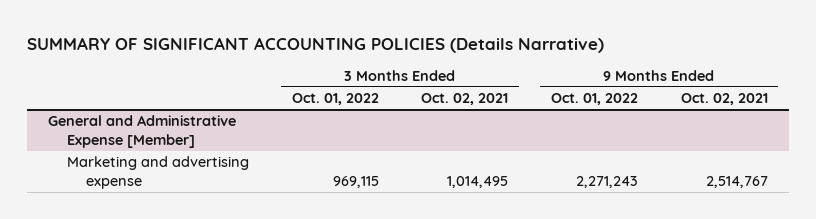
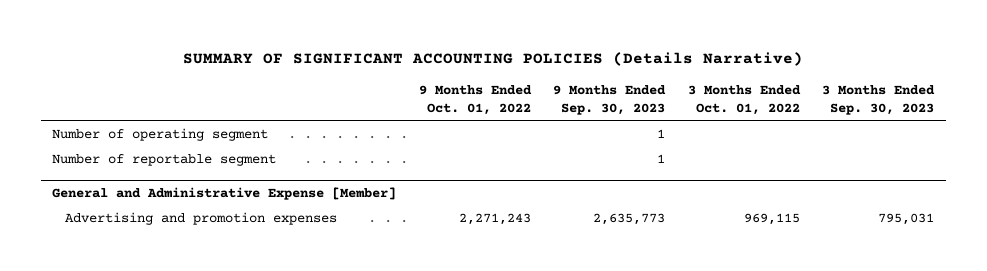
- | 3 Months Ended Oct. 01, 2022 | 3 Months Ended Oct. 02, 2021 | 9 Months Ended Oct. 01, 2022 | 9 Months Ended Oct. 02, 2021
+ | 9 Months Ended Oct. 01, 2022 | 9 Months Ended Sep. 30, 2023 | 3 Months Ended Oct. 01, 2022 | 3 Months Ended Sep. 30, 2023
+ Number of operating segment | | 1 | |
+ Number of reportable segment | | 1 | |
@ General and Administrative Expense [Member]
- Marketing and advertising expense | 969,115 | 1,014,495 | 2,271,243 | 2,514,767
+ Advertising and promotion expenses | 2,271,243 | 2,635,773 | 969,115 | 795,031

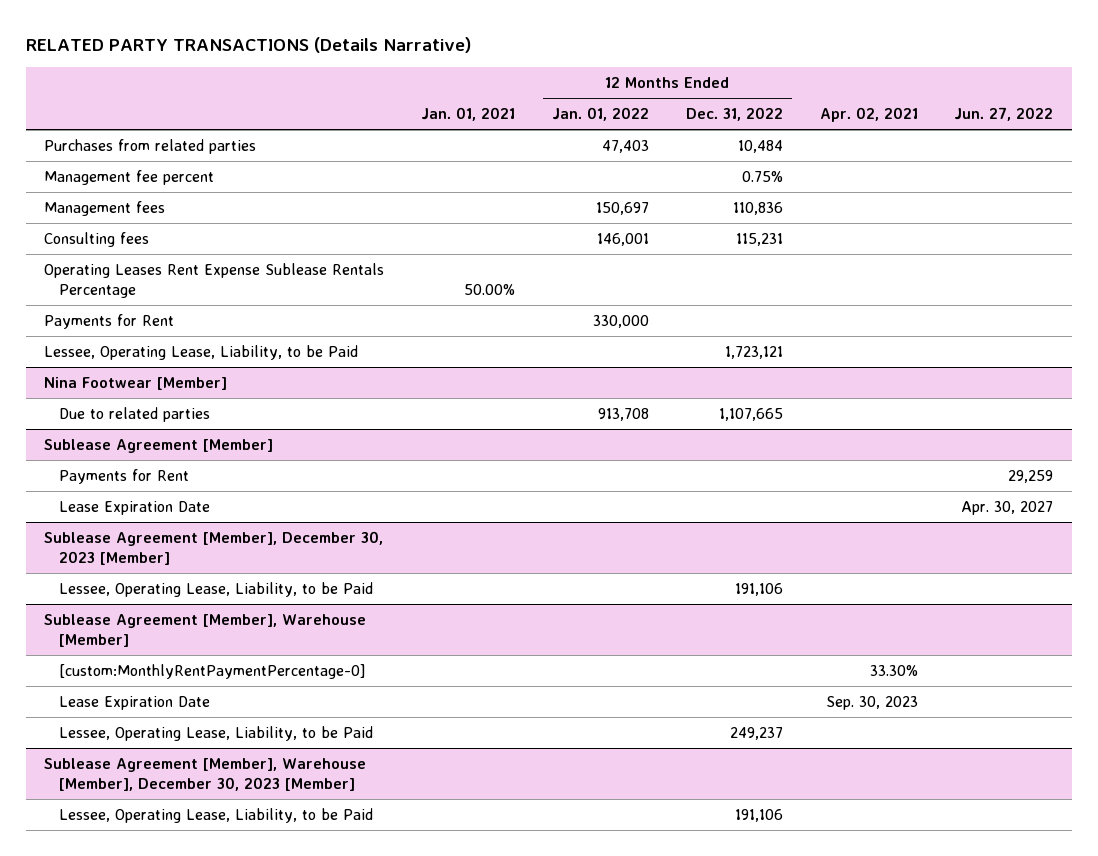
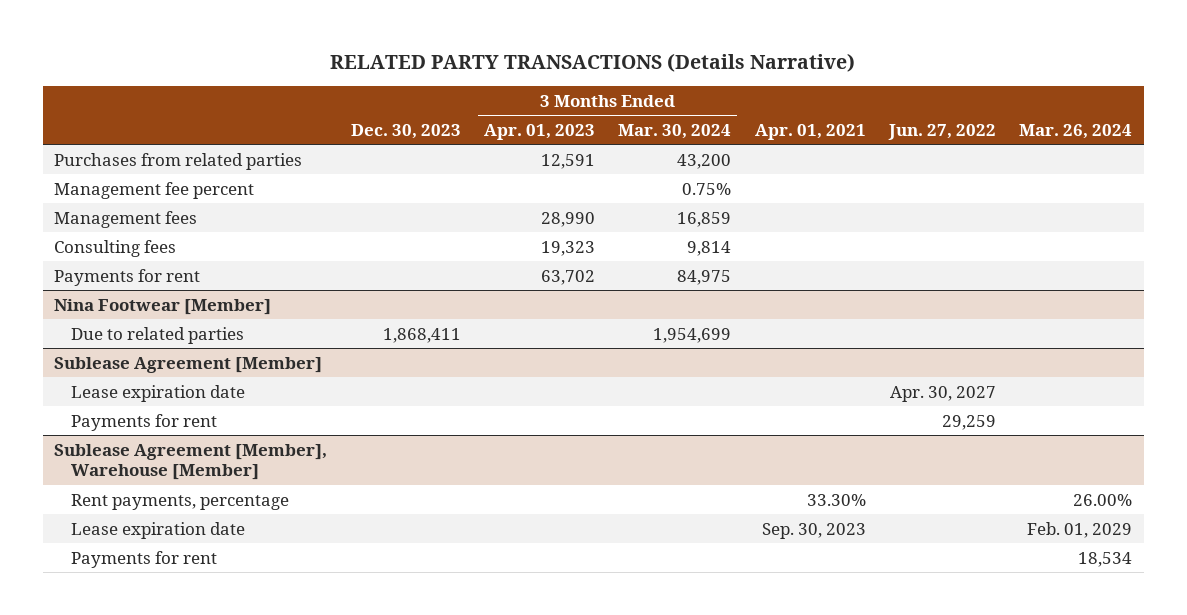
- | Jan. 01, 2021 | 12 Months Ended Jan. 01, 2022 | 12 Months Ended Dec. 31, 2022 | Apr. 02, 2021 | Jun. 27, 2022
+ | Dec. 30, 2023 | 3 Months Ended Apr. 01, 2023 | 3 Months Ended Mar. 30, 2024 | Apr. 01, 2021 | Jun. 27, 2022 | Mar. 26, 2024
- Operating Leases Rent Expense Sublease Rentals Percentage | 50.00% | | | |
- Payments for Rent | | 330,000 | | |
- Lessee, Operating Lease, Liability, to be Paid | | | 1,723,121 | |
+ Payments for rent | | 63,702 | 84,975 | | |
@ Sublease Agreement [Member]
- Payments for Rent | | | | | 29,259
- Lease Expiration Date | | | | | Apr. 30, 2027
- Sublease Agreement [Member], December 30, 2023 [Member]
- Lessee, Operating Lease, Liability, to be Paid | | | 191,106 | |
@ Sublease Agreement [Member]
+ Lease expiration date | | | | | Apr. 30, 2027 |
+ Payments for rent | | | | | 29,259 |
@ Sublease Agreement [Member], Warehouse [Member]
- [custom:MonthlyRentPaymentPercentage-0] | | | | 33.30% |
- Lease Expiration Date | | | | Sep. 30, 2023 |
- Lessee, Operating Lease, Liability, to be Paid | | | 249,237 | |
- Sublease Agreement [Member], Warehouse [Member], December 30, 2023 [Member]
- Lessee, Operating Lease, Liability, to be Paid | | | 191,106 | |
@ Sublease Agreement [Member], Warehouse [Member]
+ Rent payments, percentage | | | | 33.30% | | 26.00%
+ Lease expiration date | | | | Sep. 30, 2023 | | Feb. 01, 2029
+ Payments for rent | | | | | | 18,534

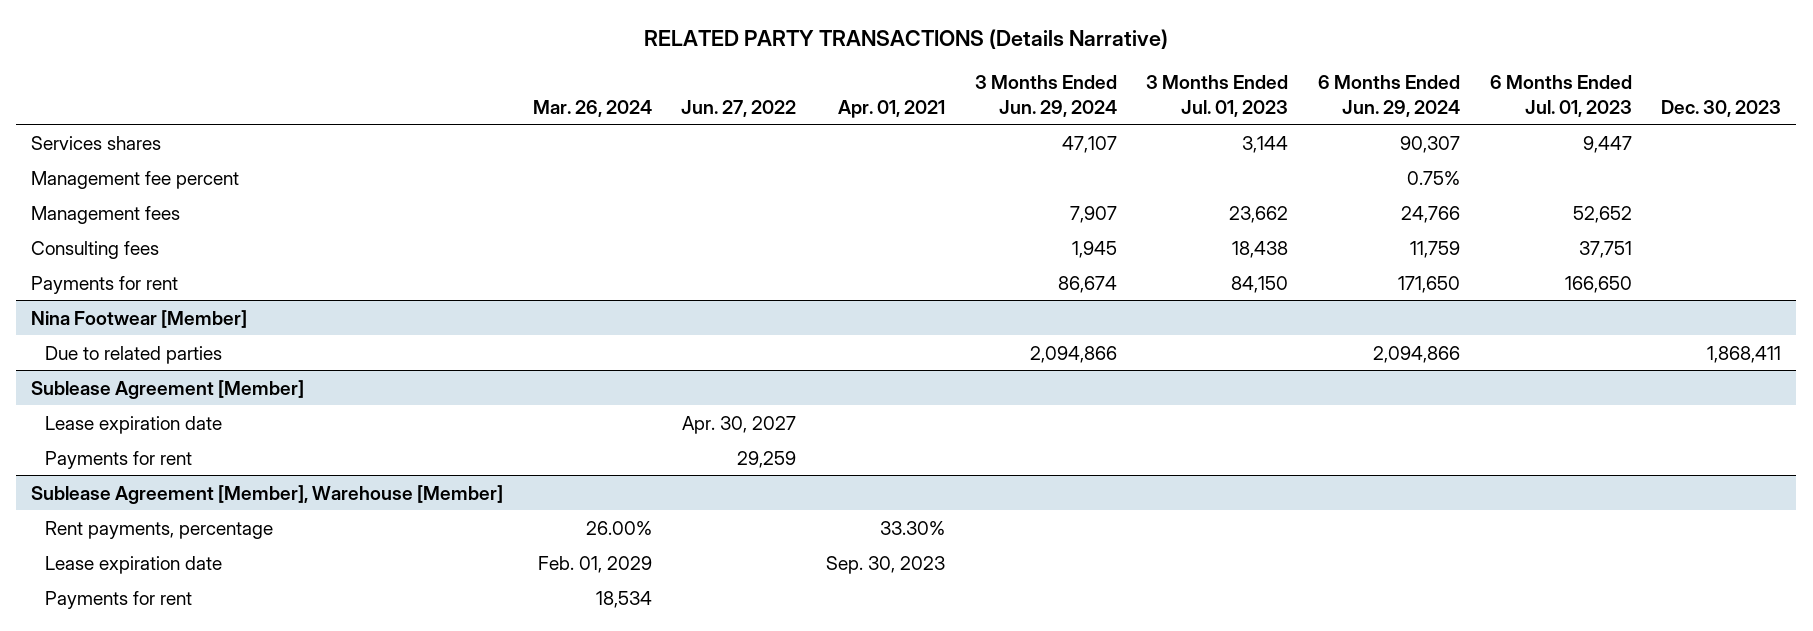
- | Dec. 30, 2023 | 3 Months Ended Apr. 01, 2023 | 3 Months Ended Mar. 30, 2024 | Apr. 01, 2021 | Jun. 27, 2022 | Mar. 26, 2024
+ | Mar. 26, 2024 | Jun. 27, 2022 | Apr. 01, 2021 | 3 Months Ended Jun. 29, 2024 | 3 Months Ended Jul. 01, 2023 | 6 Months Ended Jun. 29, 2024 | 6 Months Ended Jul. 01, 2023 | Dec. 30, 2023
- Purchases from related parties | | 12,591 | 43,200 | | |
+ Services shares | | | | 47,107 | 3,144 | 90,307 | 9,447 |

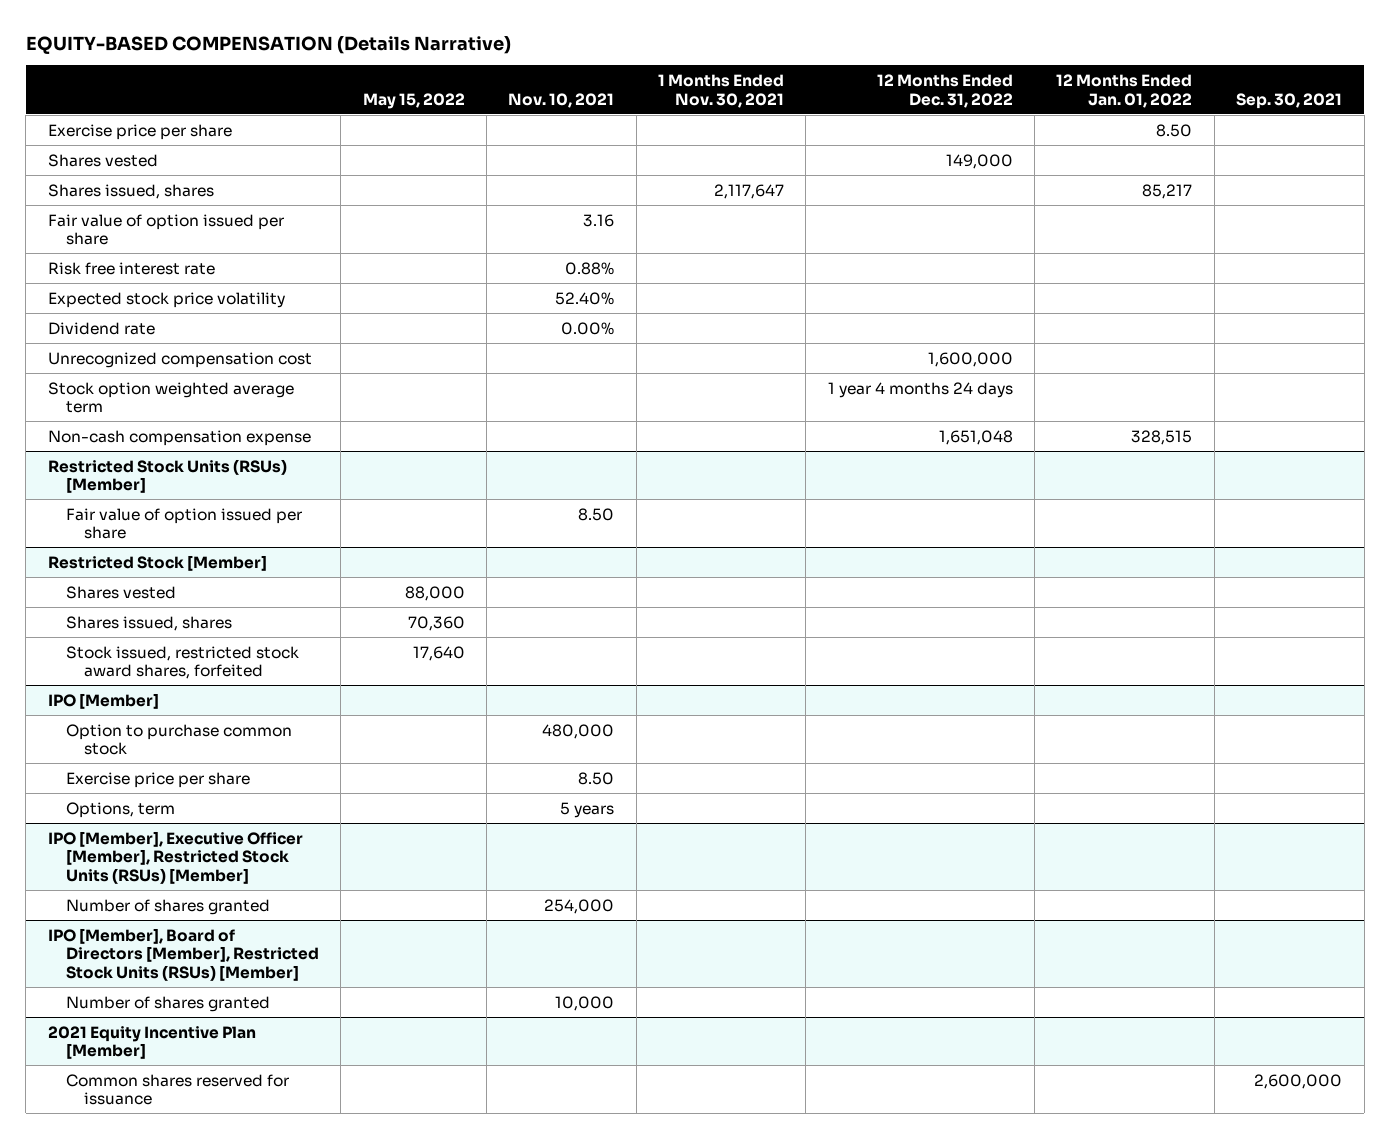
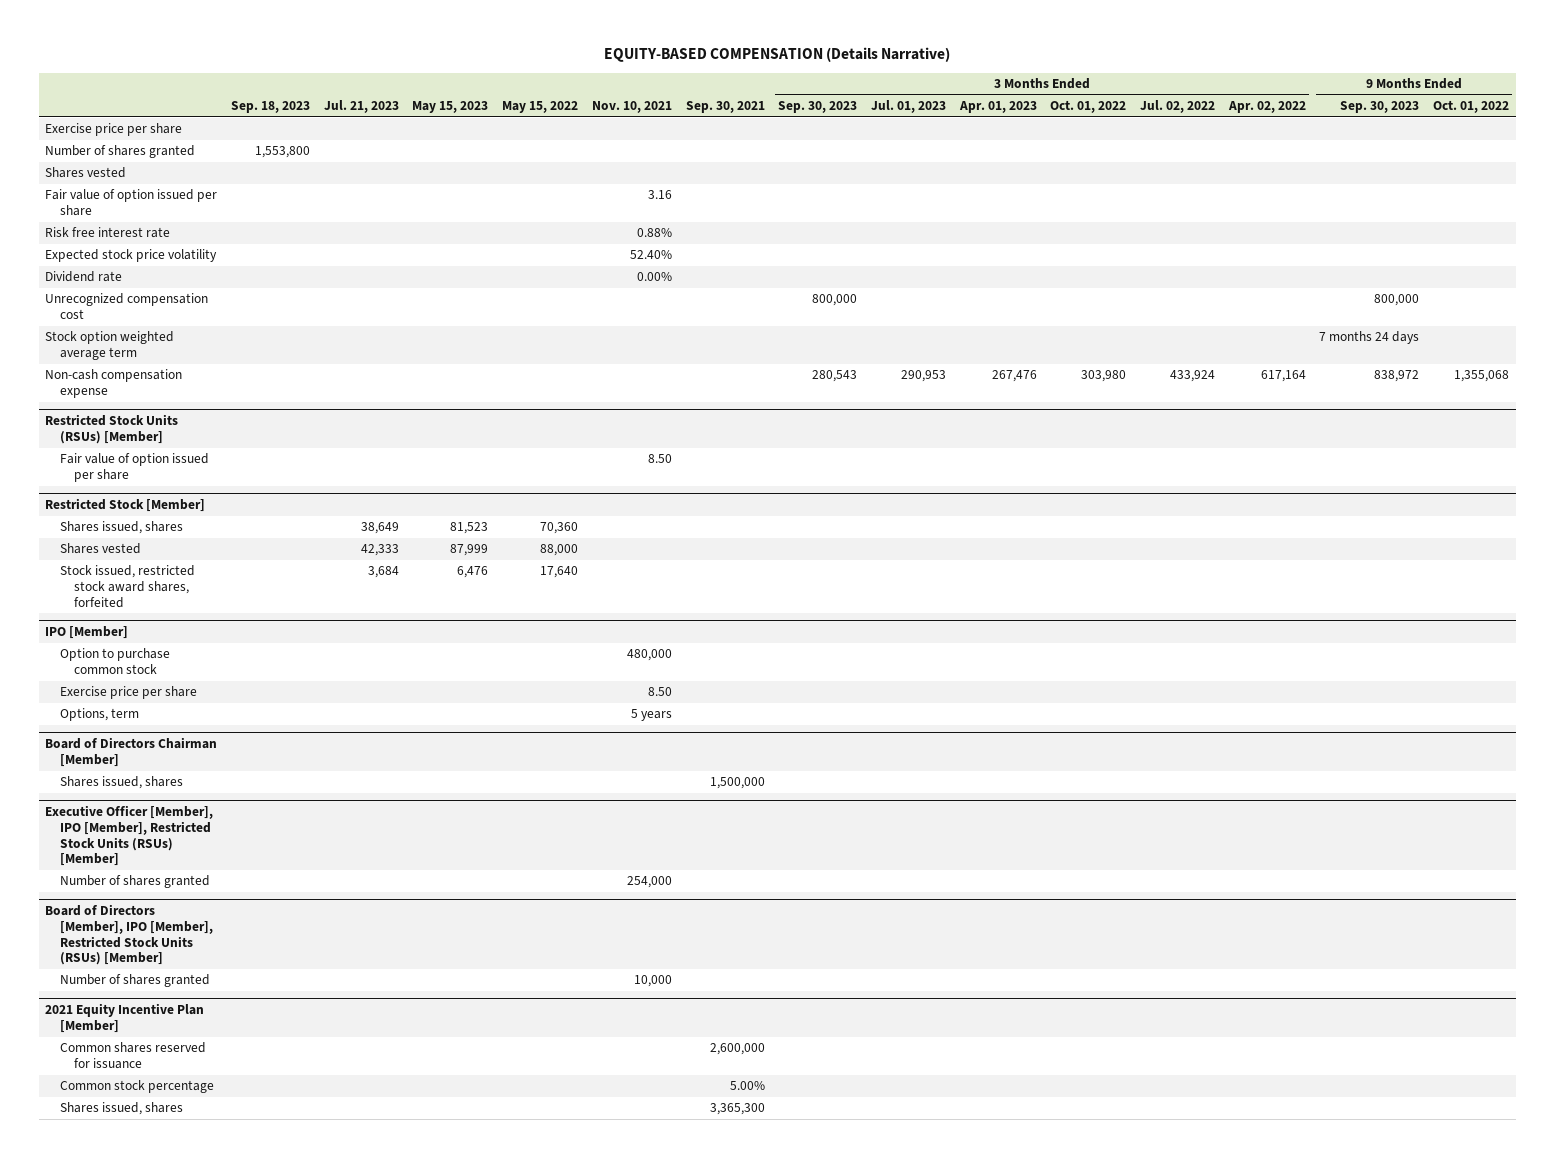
- | May 15, 2022 | Nov. 10, 2021 | 1 Months Ended Nov. 30, 2021 | 12 Months Ended Dec. 31, 2022 | 12 Months Ended Jan. 01, 2022 | Sep. 30, 2021
+ | Sep. 18, 2023 | Jul. 21, 2023 | May 15, 2023 | May 15, 2022 | Nov. 10, 2021 | Sep. 30, 2021 | 3 Months Ended Sep. 30, 2023 | 3 Months Ended Jul. 01, 2023 | 3 Months Ended Apr. 01, 2023 | 3 Months Ended Oct. 01, 2022 | 3 Months Ended Jul. 02, 2022 | 3 Months Ended Apr. 02, 2022 | 9 Months Ended Sep. 30, 2023 | 9 Months Ended Oct. 01, 2022
+ Number of shares granted | 1,553,800 | | | | | | | | | | | | |
- Shares issued, shares | | | 2,117,647 | | 85,217 |
@ Restricted Stock [Member]
moved down: Shares vested | | 42,333 | 87,999 | 88,000 | | | | | | | | | |
- IPO [Member], Executive Officer [Member], Restricted Stock Units (RSUs) [Member]
+ Board of Directors Chairman [Member]
+ Shares issued, shares | | | | | | 1,500,000 | | | | | | | |
+ Executive Officer [Member], IPO [Member], Restricted Stock Units (RSUs) [Member]
- IPO [Member], Board of Directors [Member], Restricted Stock Units (RSUs) [Member]
+ Board of Directors [Member], IPO [Member], Restricted Stock Units (RSUs) [Member]
@ 2021 Equity Incentive Plan [Member]
+ Common stock percentage | | | | | | 5.00% | | | | | | | |
+ Shares issued, shares | | | | | | 3,365,300 | | | | | | | |

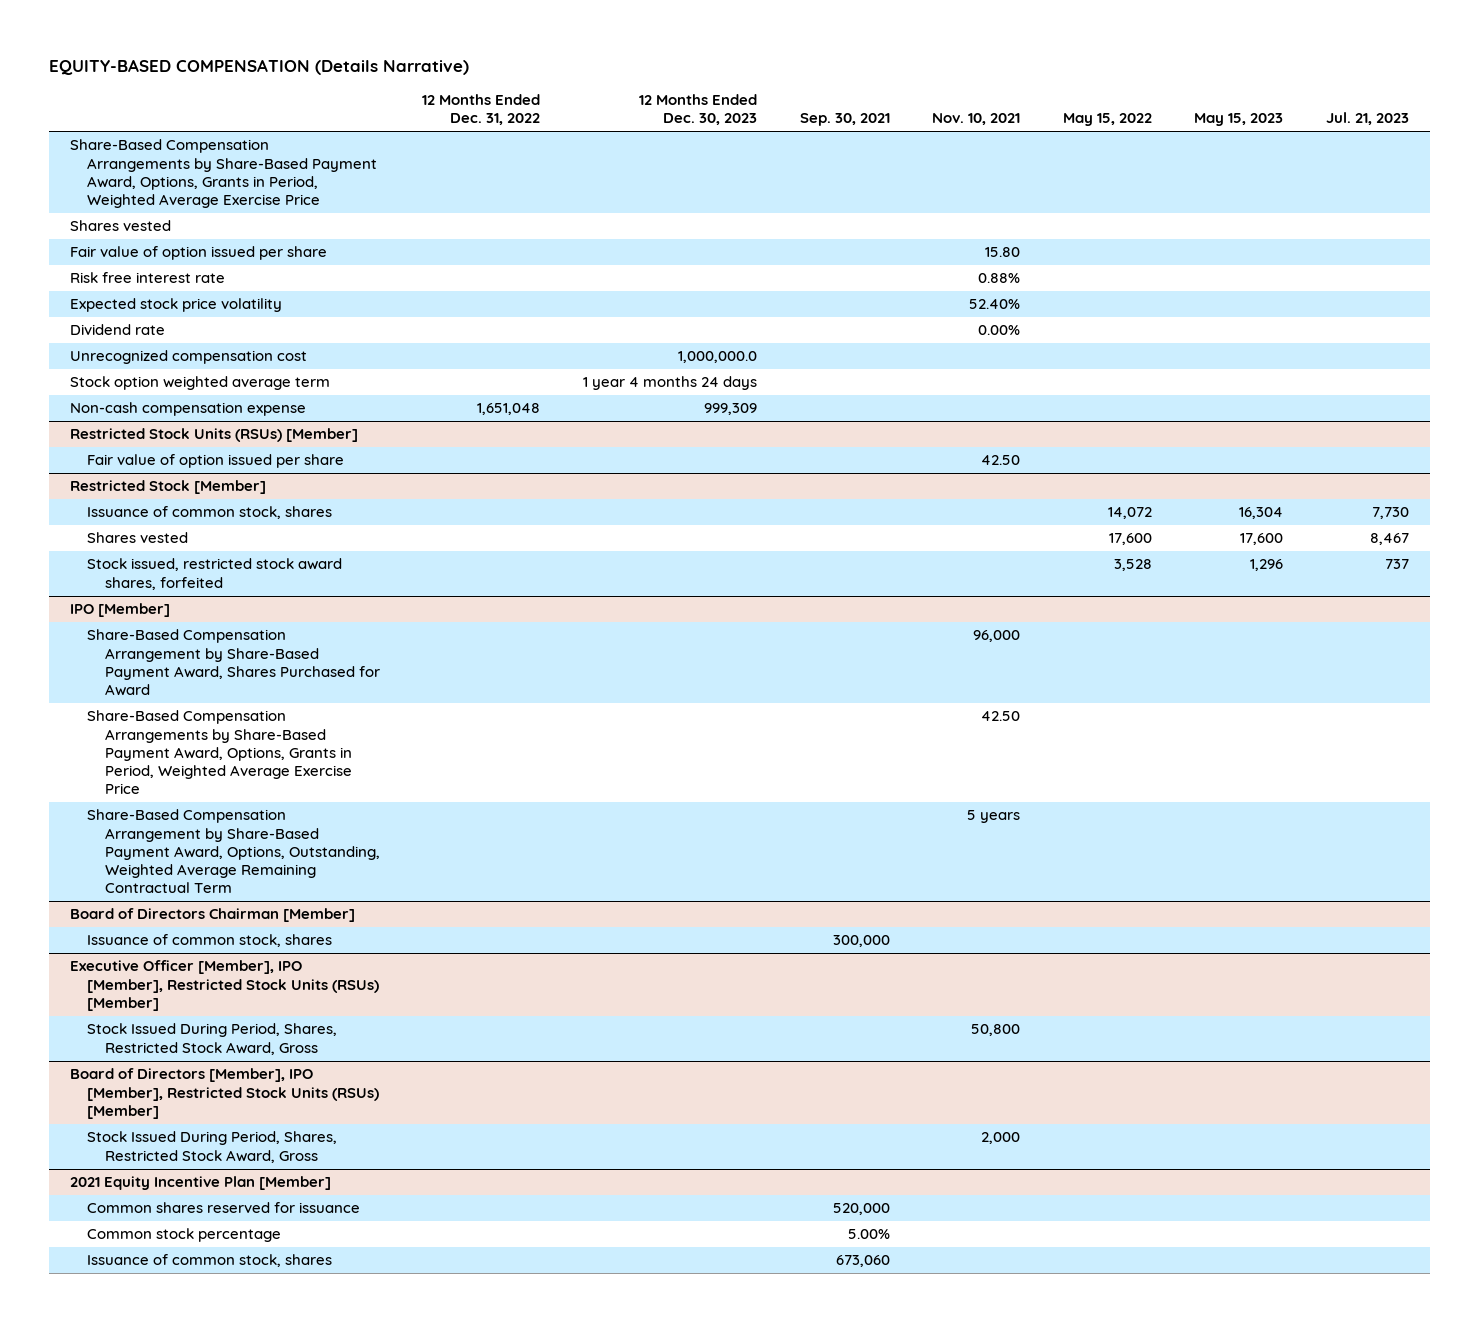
- | Sep. 18, 2023 | Jul. 21, 2023 | May 15, 2023 | May 15, 2022 | Nov. 10, 2021 | Sep. 30, 2021 | 3 Months Ended Sep. 30, 2023 | 3 Months Ended Jul. 01, 2023 | 3 Months Ended Apr. 01, 2023 | 3 Months Ended Oct. 01, 2022 | 3 Months Ended Jul. 02, 2022 | 3 Months Ended Apr. 02, 2022 | 9 Months Ended Sep. 30, 2023 | 9 Months Ended Oct. 01, 2022
+ | 12 Months Ended Dec. 31, 2022 | 12 Months Ended Dec. 30, 2023 | Sep. 30, 2021 | Nov. 10, 2021 | May 15, 2022 | May 15, 2023 | Jul. 21, 2023
- Exercise price per share
- Number of shares granted | 1,553,800 | | | | | | | | | | | | |
+ Share-Based Compensation Arrangements by Share-Based Payment Award, Options, Grants in Period, Weighted Average Exercise Price
- Fair value of option issued per share | | | | | 3.16 | | | | | | | | |
+ Fair value of option issued per share | | | | 15.80 | | |
@ Restricted Stock Units (RSUs) [Member]
- Fair value of option issued per share | | | | | 8.50 | | | | | | | | |
+ Fair value of option issued per share | | | | 42.50 | | |
@ Restricted Stock [Member]
- Shares issued, shares | | 38,649 | 81,523 | 70,360 | | | | | | | | | |
- Shares vested | | 42,333 | 87,999 | 88,000 | | | | | | | | | |
- Stock issued, restricted stock award shares, forfeited | | 3,684 | 6,476 | 17,640 | | | | | | | | | |
+ Issuance of common stock, shares | | | | | 14,072 | 16,304 | 7,730
+ Shares vested | | | | | 17,600 | 17,600 | 8,467
+ Stock issued, restricted stock award shares, forfeited | | | | | 3,528 | 1,296 | 737
@ IPO [Member]
- Option to purchase common stock | | | | | 480,000 | | | | | | | | |
- Exercise price per share | | | | | 8.50 | | | | | | | | |
- Options, term | | | | | 5 years | | | | | | | | |
+ Share-Based Compensation Arrangement by Share-Based Payment Award, Shares Purchased for Award | | | | 96,000 | | |
+ Share-Based Compensation Arrangements by Share-Based Payment Award, Options, Grants in Period, Weighted Average Exercise Price | | | | 42.50 | | |
+ Share-Based Compensation Arrangement by Share-Based Payment Award, Options, Outstanding, Weighted Average Remaining Contractual Term | | | | 5 years | | |
@ Board of Directors Chairman [Member]
- Shares issued, shares | | | | | | 1,500,000 | | | | | | | |
+ Issuance of common stock, shares | | | 300,000 | | | |
@ Executive Officer [Member], IPO [Member], Restricted Stock Units (RSUs) [Member]
- Number of shares granted | | | | | 254,000 | | | | | | | | |
+ Stock Issued During Period, Shares, Restricted Stock Award, Gross | | | | 50,800 | | |
@ Board of Directors [Member], IPO [Member], Restricted Stock Units (RSUs) [Member]
- Number of shares granted | | | | | 10,000 | | | | | | | | |
+ Stock Issued During Period, Shares, Restricted Stock Award, Gross | | | | 2,000 | | |
@ 2021 Equity Incentive Plan [Member]
- Common shares reserved for issuance | | | | | | 2,600,000 | | | | | | | |
+ Common shares reserved for issuance | | | 520,000 | | | |
- Shares issued, shares | | | | | | 3,365,300 | | | | | | | |
+ Issuance of common stock, shares | | | 673,060 | | | |

